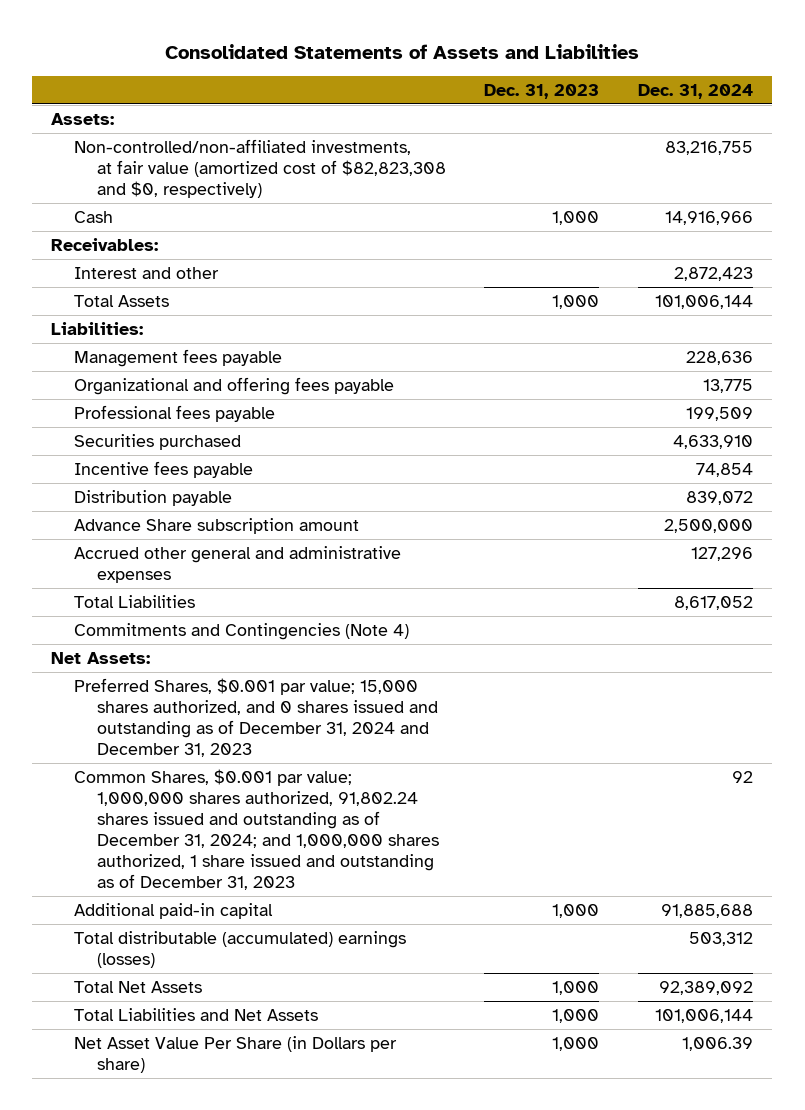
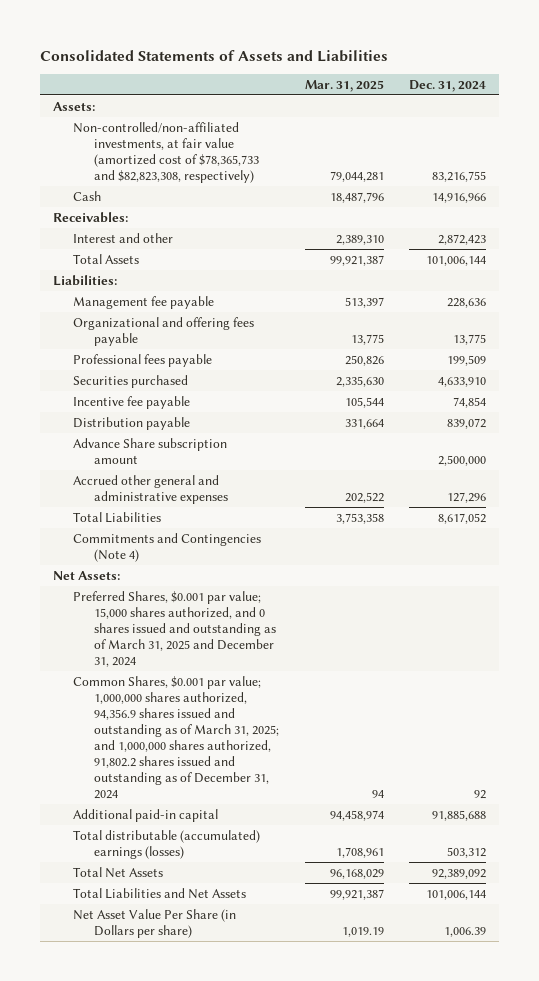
- | Dec. 31, 2023 | Dec. 31, 2024
+ | Mar. 31, 2025 | Dec. 31, 2024
- Non-controlled/non-affiliated investments, at fair value (amortized cost of $82,823,308 and $0, respectively) | | 83,216,755
+ Non-controlled/non-affiliated investments, at fair value (amortized cost of $78,365,733 and $82,823,308, respectively) | 79,044,281 | 83,216,755
- Management fees payable | | 228,636
+ Management fee payable | 513,397 | 228,636
- Incentive fees payable | | 74,854
+ Incentive fee payable | 105,544 | 74,854
- Preferred Shares, $0.001 par value; 15,000 shares authorized, and 0 shares issued and outstanding as of December 31, 2024 and December 31, 2023
- Common Shares, $0.001 par value; 1,000,000 shares authorized, 91,802.24 shares issued and outstanding as of December 31, 2024; and 1,000,000 shares authorized, 1 share issued and outstanding as of December 31, 2023 | | 92
+ Preferred Shares, $0.001 par value; 15,000 shares authorized, and 0 shares issued and outstanding as of March 31, 2025 and December 31, 2024
+ Common Shares, $0.001 par value; 1,000,000 shares authorized, 94,356.9 shares issued and outstanding as of March 31, 2025; and 1,000,000 shares authorized, 91,802.2 shares issued and outstanding as of December 31, 2024 | 94 | 92

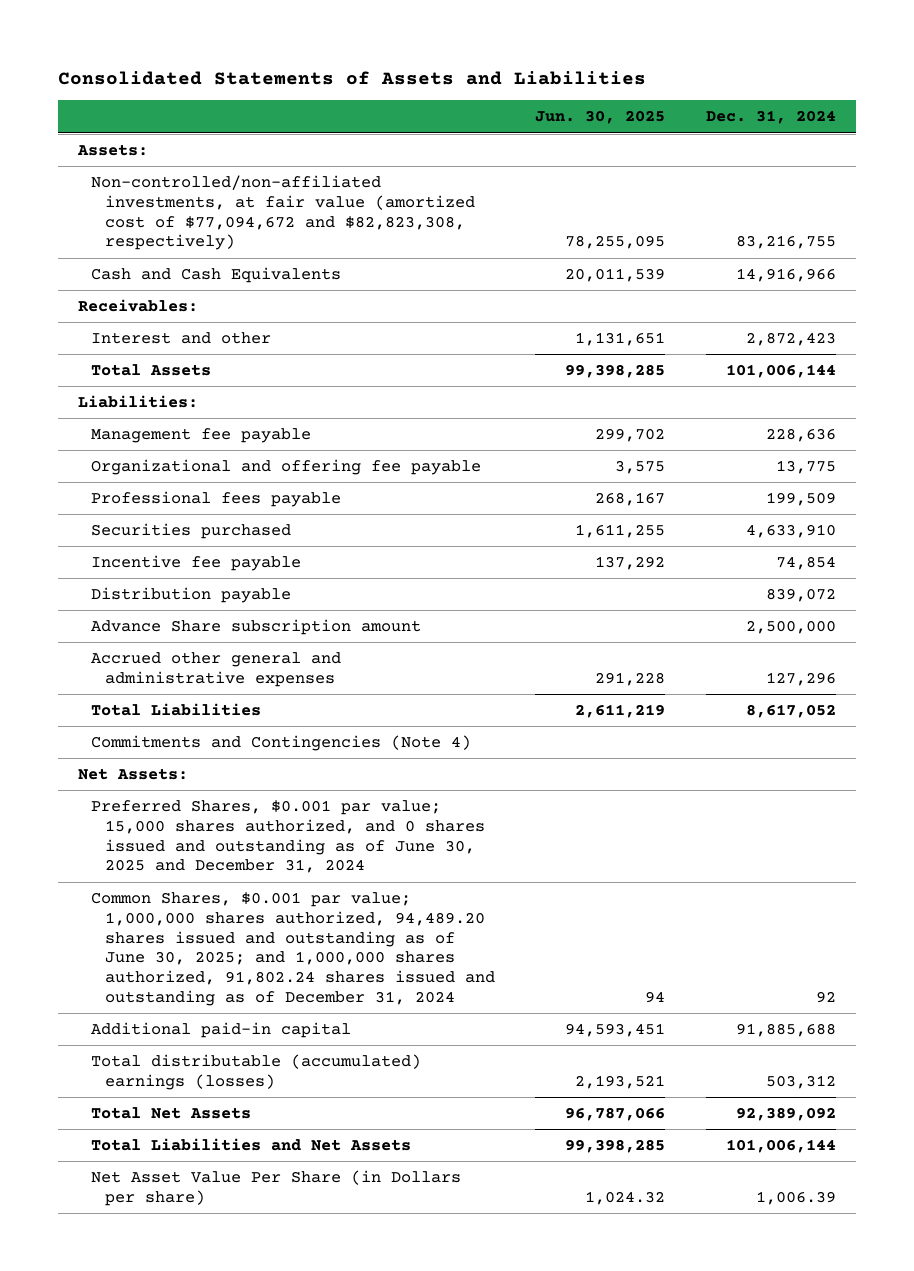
- | Mar. 31, 2025 | Dec. 31, 2024
+ | Jun. 30, 2025 | Dec. 31, 2024
- Non-controlled/non-affiliated investments, at fair value (amortized cost of $78,365,733 and $82,823,308, respectively) | 79,044,281 | 83,216,755
- Cash | 18,487,796 | 14,916,966
+ Non-controlled/non-affiliated investments, at fair value (amortized cost of $77,094,672 and $82,823,308, respectively) | 78,255,095 | 83,216,755
+ Cash and Cash Equivalents | 20,011,539 | 14,916,966
- Organizational and offering fees payable | 13,775 | 13,775
+ Organizational and offering fee payable | 3,575 | 13,775
- Preferred Shares, $0.001 par value; 15,000 shares authorized, and 0 shares issued and outstanding as of March 31, 2025 and December 31, 2024
- Common Shares, $0.001 par value; 1,000,000 shares authorized, 94,356.9 shares issued and outstanding as of March 31, 2025; and 1,000,000 shares authorized, 91,802.2 shares issued and outstanding as of December 31, 2024 | 94 | 92
+ Preferred Shares, $0.001 par value; 15,000 shares authorized, and 0 shares issued and outstanding as of June 30, 2025 and December 31, 2024
+ Common Shares, $0.001 par value; 1,000,000 shares authorized, 94,489.20 shares issued and outstanding as of June 30, 2025; and 1,000,000 shares authorized, 91,802.24 shares issued and outstanding as of December 31, 2024 | 94 | 92

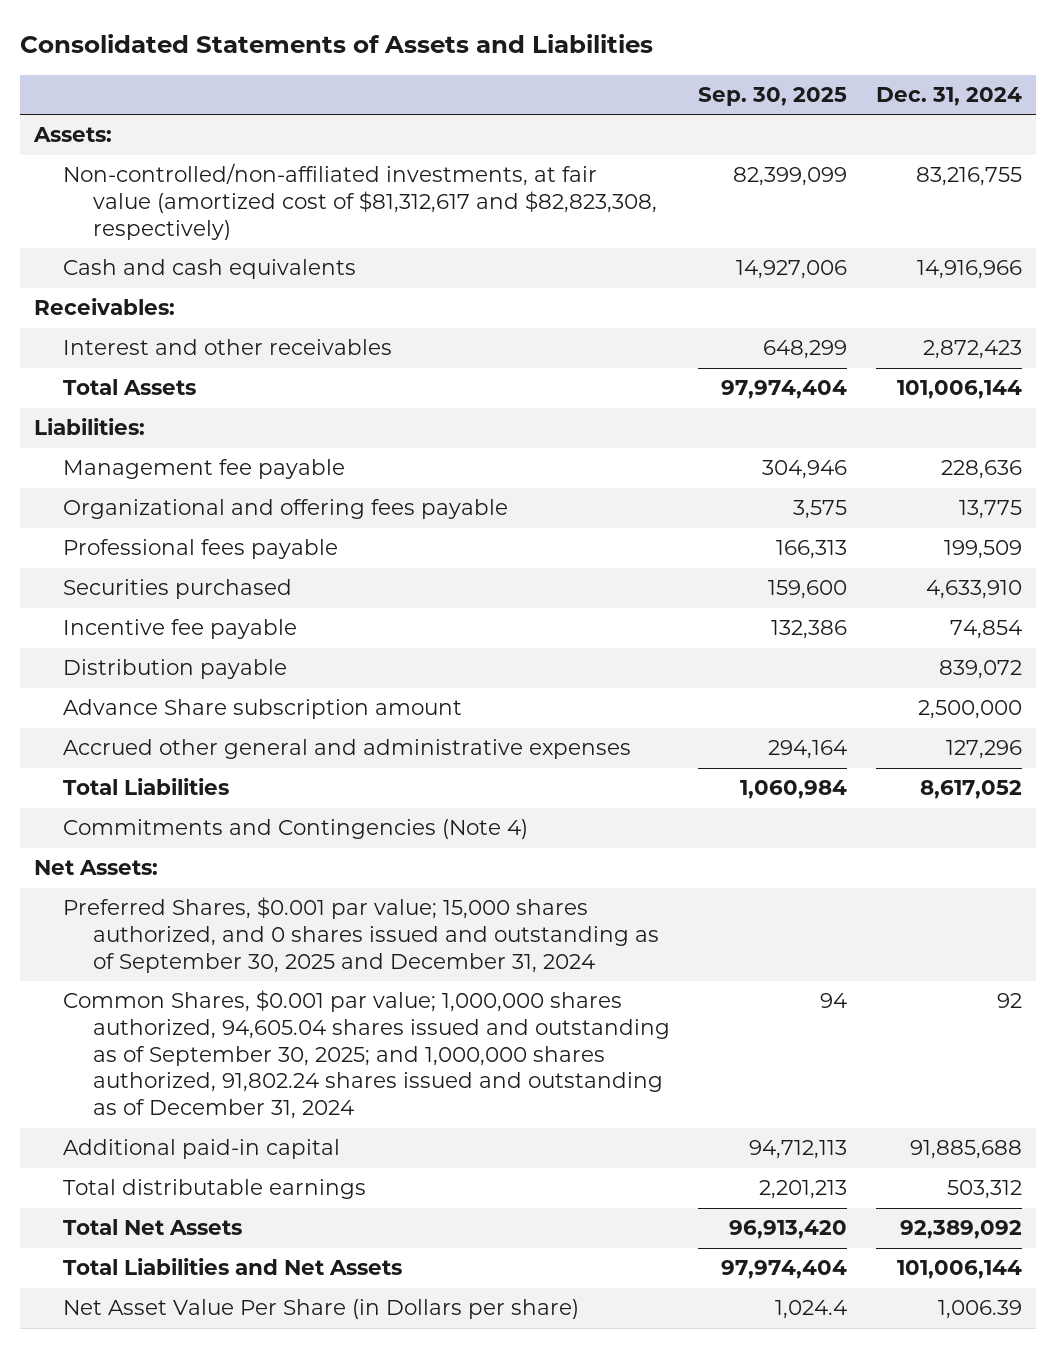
- | Jun. 30, 2025 | Dec. 31, 2024
+ | Sep. 30, 2025 | Dec. 31, 2024
- Non-controlled/non-affiliated investments, at fair value (amortized cost of $77,094,672 and $82,823,308, respectively) | 78,255,095 | 83,216,755
- Cash and Cash Equivalents | 20,011,539 | 14,916,966
+ Non-controlled/non-affiliated investments, at fair value (amortized cost of $81,312,617 and $82,823,308, respectively) | 82,399,099 | 83,216,755
+ Cash and cash equivalents | 14,927,006 | 14,916,966
- Interest and other | 1,131,651 | 2,872,423
+ Interest and other receivables | 648,299 | 2,872,423
- Organizational and offering fee payable | 3,575 | 13,775
+ Organizational and offering fees payable | 3,575 | 13,775
- Preferred Shares, $0.001 par value; 15,000 shares authorized, and 0 shares issued and outstanding as of June 30, 2025 and December 31, 2024
- Common Shares, $0.001 par value; 1,000,000 shares authorized, 94,489.20 shares issued and outstanding as of June 30, 2025; and 1,000,000 shares authorized, 91,802.24 shares issued and outstanding as of December 31, 2024 | 94 | 92
+ Preferred Shares, $0.001 par value; 15,000 shares authorized, and 0 shares issued and outstanding as of September 30, 2025 and December 31, 2024
+ Common Shares, $0.001 par value; 1,000,000 shares authorized, 94,605.04 shares issued and outstanding as of September 30, 2025; and 1,000,000 shares authorized, 91,802.24 shares issued and outstanding as of December 31, 2024 | 94 | 92
- Total distributable (accumulated) earnings (losses) | 2,193,521 | 503,312
+ Total distributable earnings | 2,201,213 | 503,312

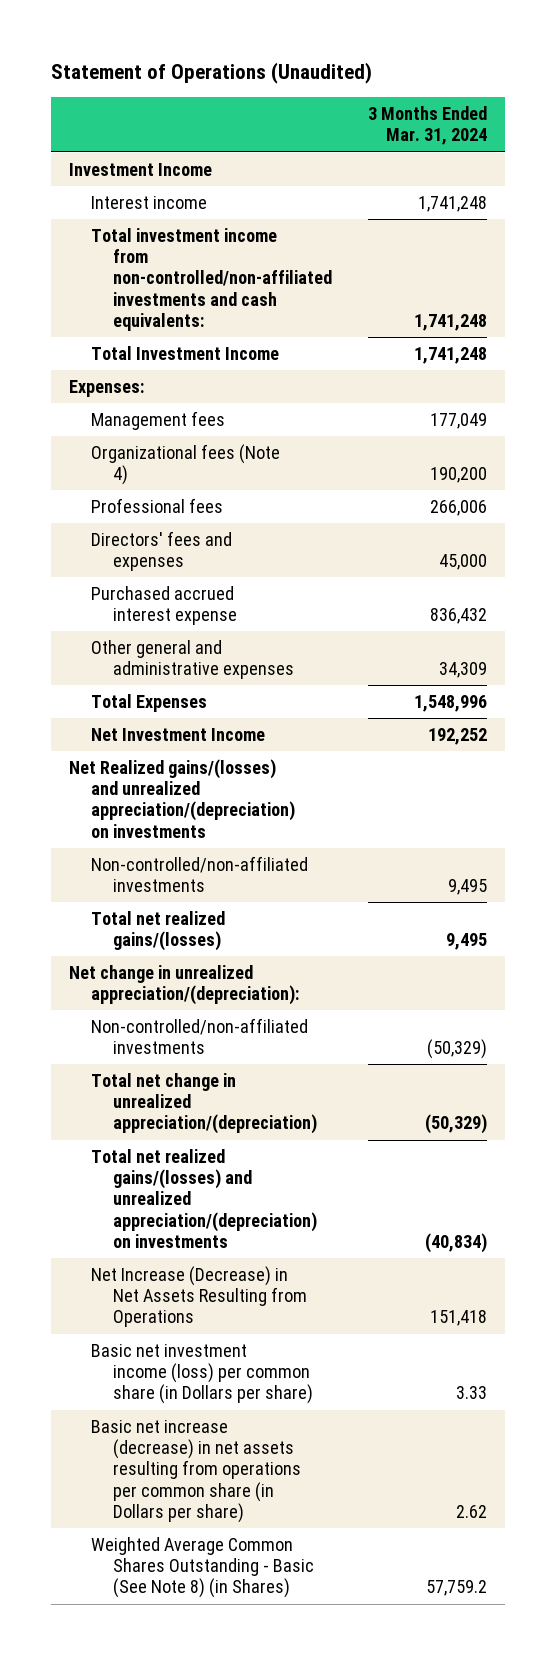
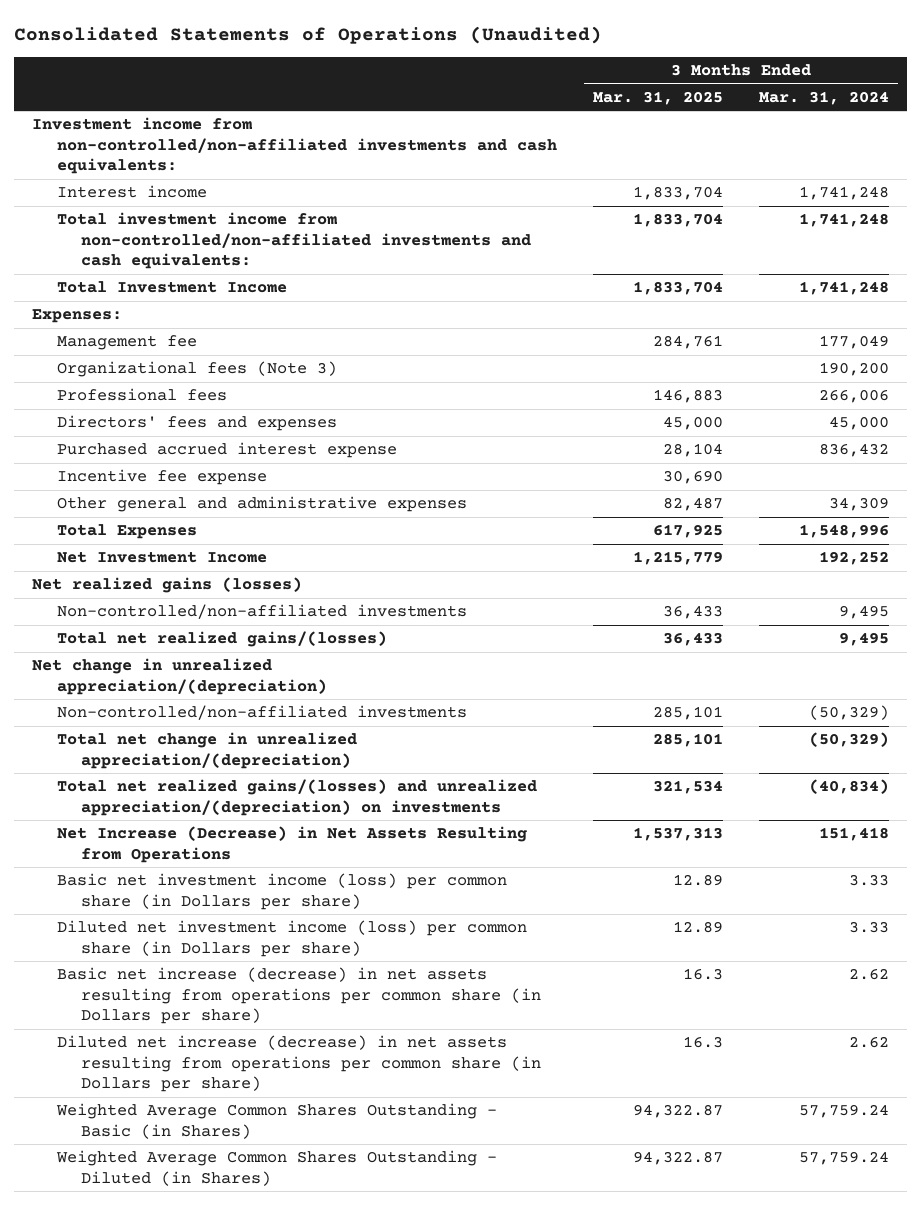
- Statement of Operations (Unaudited)
+ Consolidated Statements of Operations (Unaudited)
- | 3 Months Ended Mar. 31, 2024
+ | 3 Months Ended Mar. 31, 2025 | 3 Months Ended Mar. 31, 2024
- Investment Income
+ Investment income from non-controlled/non-affiliated investments and cash equivalents:
- Management fees | 177,049
- Organizational fees (Note 4) | 190,200
+ Management fee | 284,761 | 177,049
+ Organizational fees (Note 3) | | 190,200
+ Incentive fee expense | 30,690 |
- Net Realized gains/(losses) and unrealized appreciation/(depreciation) on investments
+ Net realized gains (losses)
- Net change in unrealized appreciation/(depreciation):
+ Net change in unrealized appreciation/(depreciation)
+ Diluted net investment income (loss) per common share (in Dollars per share) | 12.89 | 3.33
- Weighted Average Common Shares Outstanding - Basic (See Note 8) (in Shares) | 57,759.2
+ Diluted net increase (decrease) in net assets resulting from operations per common share (in Dollars per share) | 16.3 | 2.62
+ Weighted Average Common Shares Outstanding - Basic (in Shares) | 94,322.87 | 57,759.24
+ Weighted Average Common Shares Outstanding - Diluted (in Shares) | 94,322.87 | 57,759.24

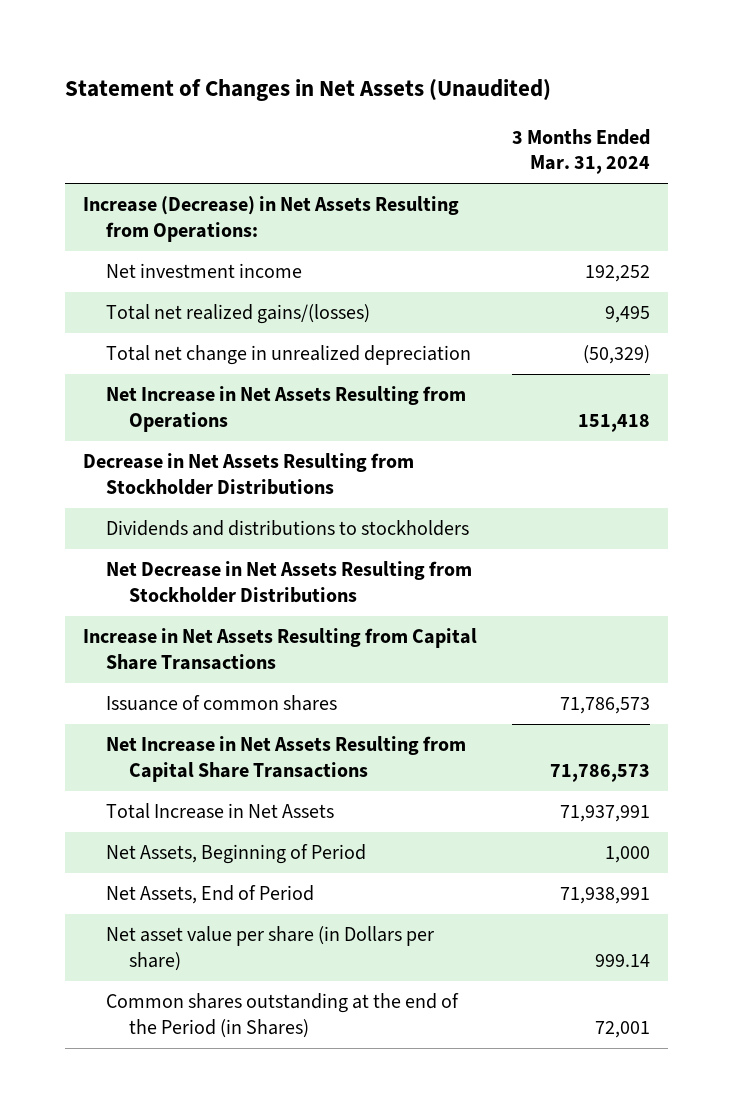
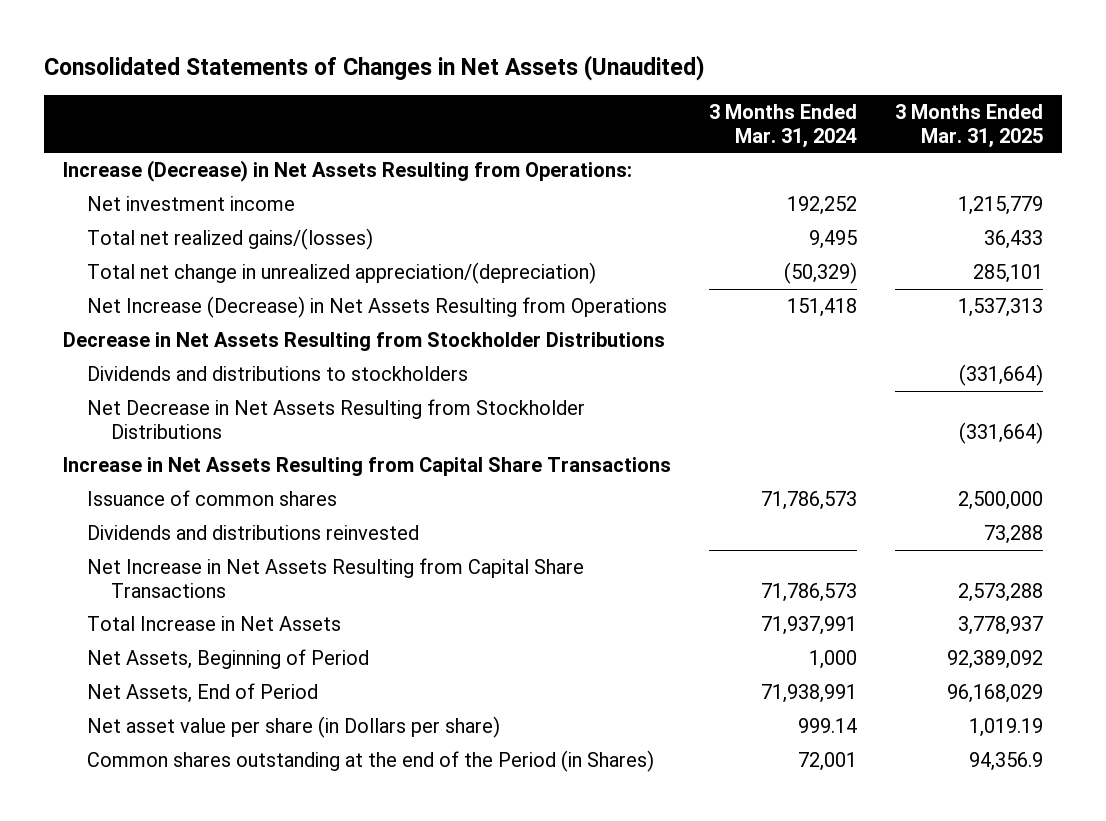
- Statement of Changes in Net Assets (Unaudited)
+ Consolidated Statements of Changes in Net Assets (Unaudited)
- | 3 Months Ended Mar. 31, 2024
+ | 3 Months Ended Mar. 31, 2024 | 3 Months Ended Mar. 31, 2025
- Total net change in unrealized depreciation | (50,329)
- Net Increase in Net Assets Resulting from Operations | 151,418
+ Total net change in unrealized appreciation/(depreciation) | (50,329) | 285,101
+ Net Increase (Decrease) in Net Assets Resulting from Operations | 151,418 | 1,537,313
+ Dividends and distributions reinvested | | 73,288

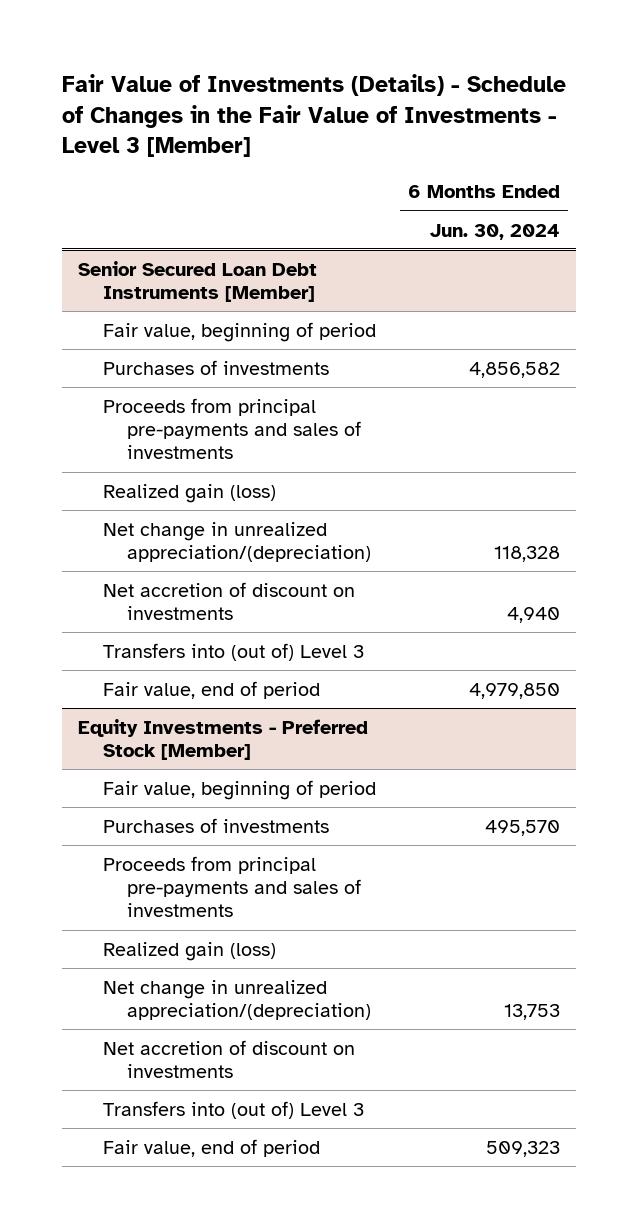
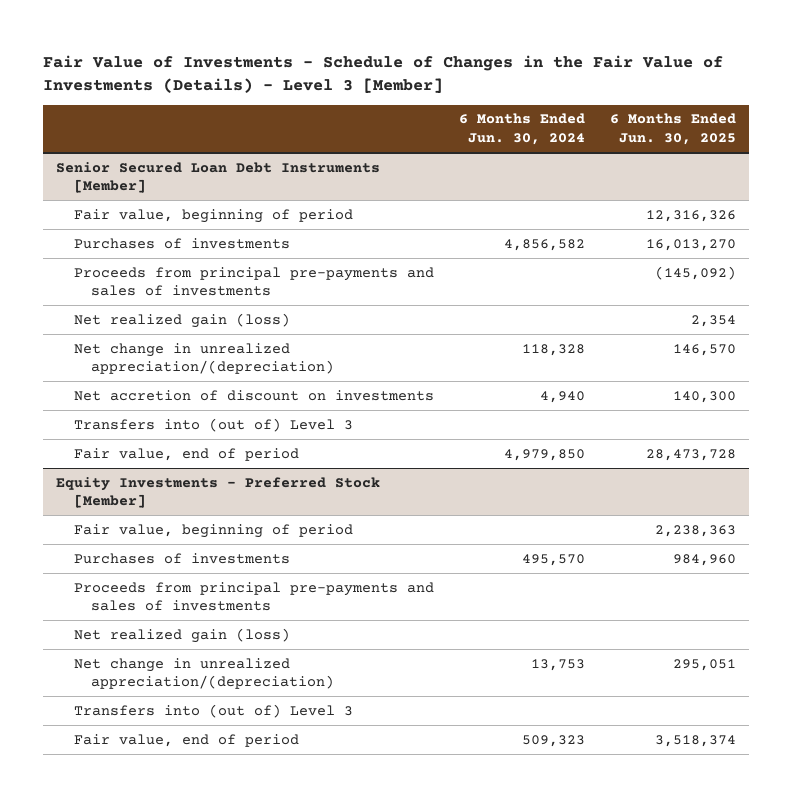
- Fair Value of Investments (Details) - Schedule of Changes in the Fair Value of Investments - Level 3 [Member]
+ Fair Value of Investments - Schedule of Changes in the Fair Value of Investments (Details) - Level 3 [Member]
- | 6 Months Ended Jun. 30, 2024
+ | 6 Months Ended Jun. 30, 2024 | 6 Months Ended Jun. 30, 2025
@ Senior Secured Loan Debt Instruments [Member]
- Realized gain (loss)
+ Net realized gain (loss) | | 2,354
@ Equity Investments - Preferred Stock [Member]
- Realized gain (loss)
+ Net realized gain (loss)
- Net accretion of discount on investments

